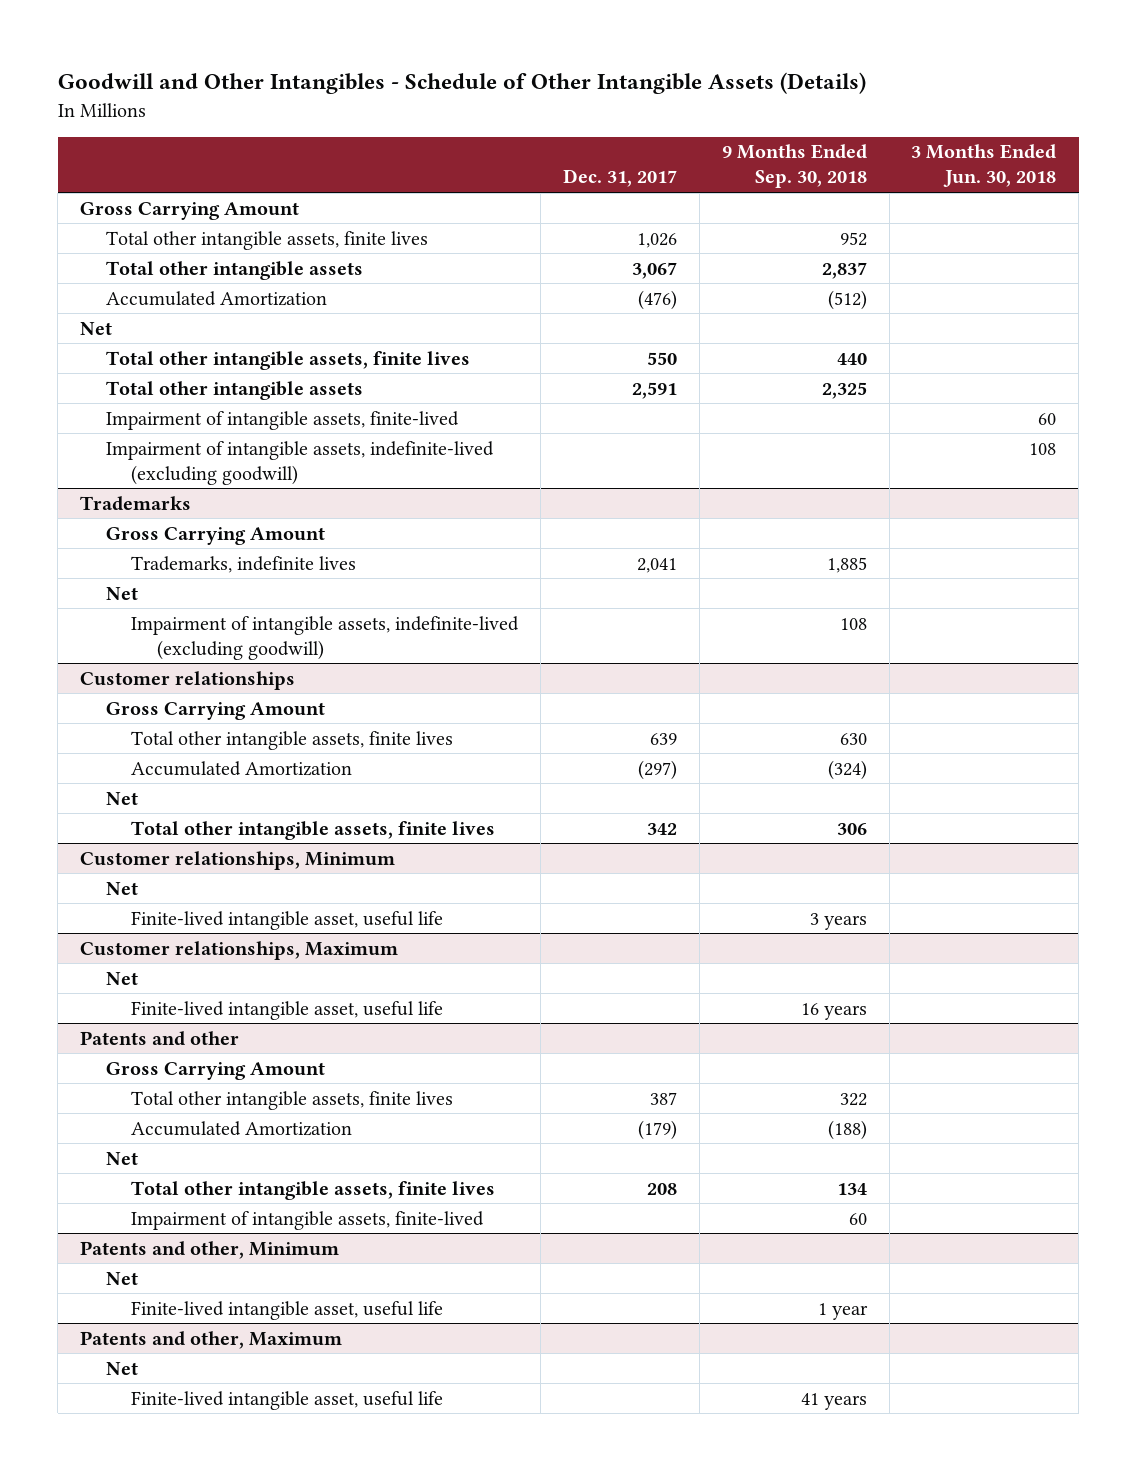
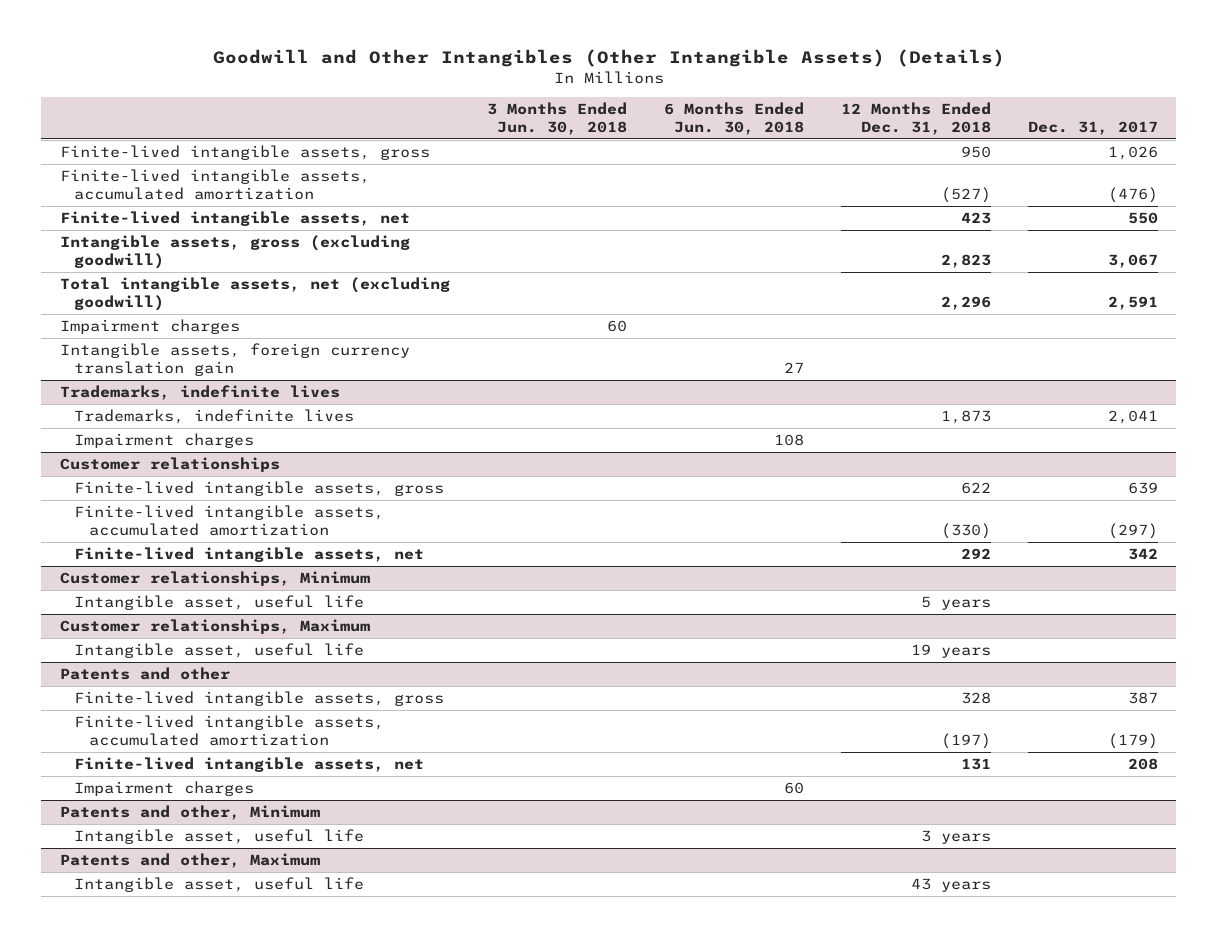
- Goodwill and Other Intangibles - Schedule of Other Intangible Assets (Details)
+ Goodwill and Other Intangibles (Other Intangible Assets) (Details)
- | Dec. 31, 2017 | 9 Months Ended Sep. 30, 2018 | 3 Months Ended Jun. 30, 2018
+ | 3 Months Ended Jun. 30, 2018 | 6 Months Ended Jun. 30, 2018 | 12 Months Ended Dec. 31, 2018 | Dec. 31, 2017
- Gross Carrying Amount
- Total other intangible assets, finite lives | 1,026 | 952 |
- Total other intangible assets | 3,067 | 2,837 |
- Accumulated Amortization | (476) | (512) |
- Net
- Total other intangible assets, finite lives | 550 | 440 |
- Total other intangible assets | 2,591 | 2,325 |
- Impairment of intangible assets, finite-lived | | | 60
- Impairment of intangible assets, indefinite-lived (excluding goodwill) | | | 108
- Trademarks
- Gross Carrying Amount
+ Finite-lived intangible assets, gross | | | 950 | 1,026
+ Finite-lived intangible assets, accumulated amortization | | | (527) | (476)
+ Finite-lived intangible assets, net | | | 423 | 550
+ Intangible assets, gross (excluding goodwill) | | | 2,823 | 3,067
+ Total intangible assets, net (excluding goodwill) | | | 2,296 | 2,591
+ Impairment charges | 60 | | |
+ Intangible assets, foreign currency translation gain | | 27 | |
+ Trademarks, indefinite lives
- Net
- Impairment of intangible assets, indefinite-lived (excluding goodwill) | | 108 |
+ Impairment charges | | 108 | |
@ Customer relationships
- Gross Carrying Amount
- Total other intangible assets, finite lives | 639 | 630 |
- Accumulated Amortization | (297) | (324) |
- Net
- Total other intangible assets, finite lives | 342 | 306 |
+ Finite-lived intangible assets, gross | | | 622 | 639
+ Finite-lived intangible assets, accumulated amortization | | | (330) | (297)
+ Finite-lived intangible assets, net | | | 292 | 342
@ Customer relationships, Minimum
- Net
- Finite-lived intangible asset, useful life | | 3 years |
+ Intangible asset, useful life | | | 5 years |
@ Customer relationships, Maximum
- Net
- Finite-lived intangible asset, useful life | | 16 years |
+ Intangible asset, useful life | | | 19 years |
@ Patents and other
- Gross Carrying Amount
- Total other intangible assets, finite lives | 387 | 322 |
- Accumulated Amortization | (179) | (188) |
- Net
- Total other intangible assets, finite lives | 208 | 134 |
- Impairment of intangible assets, finite-lived | | 60 |
+ Finite-lived intangible assets, gross | | | 328 | 387
+ Finite-lived intangible assets, accumulated amortization | | | (197) | (179)
+ Finite-lived intangible assets, net | | | 131 | 208
+ Impairment charges | | 60 | |
@ Patents and other, Minimum
- Net
- Finite-lived intangible asset, useful life | | 1 year |
+ Intangible asset, useful life | | | 3 years |
@ Patents and other, Maximum
- Net
- Finite-lived intangible asset, useful life | | 41 years |
+ Intangible asset, useful life | | | 43 years |

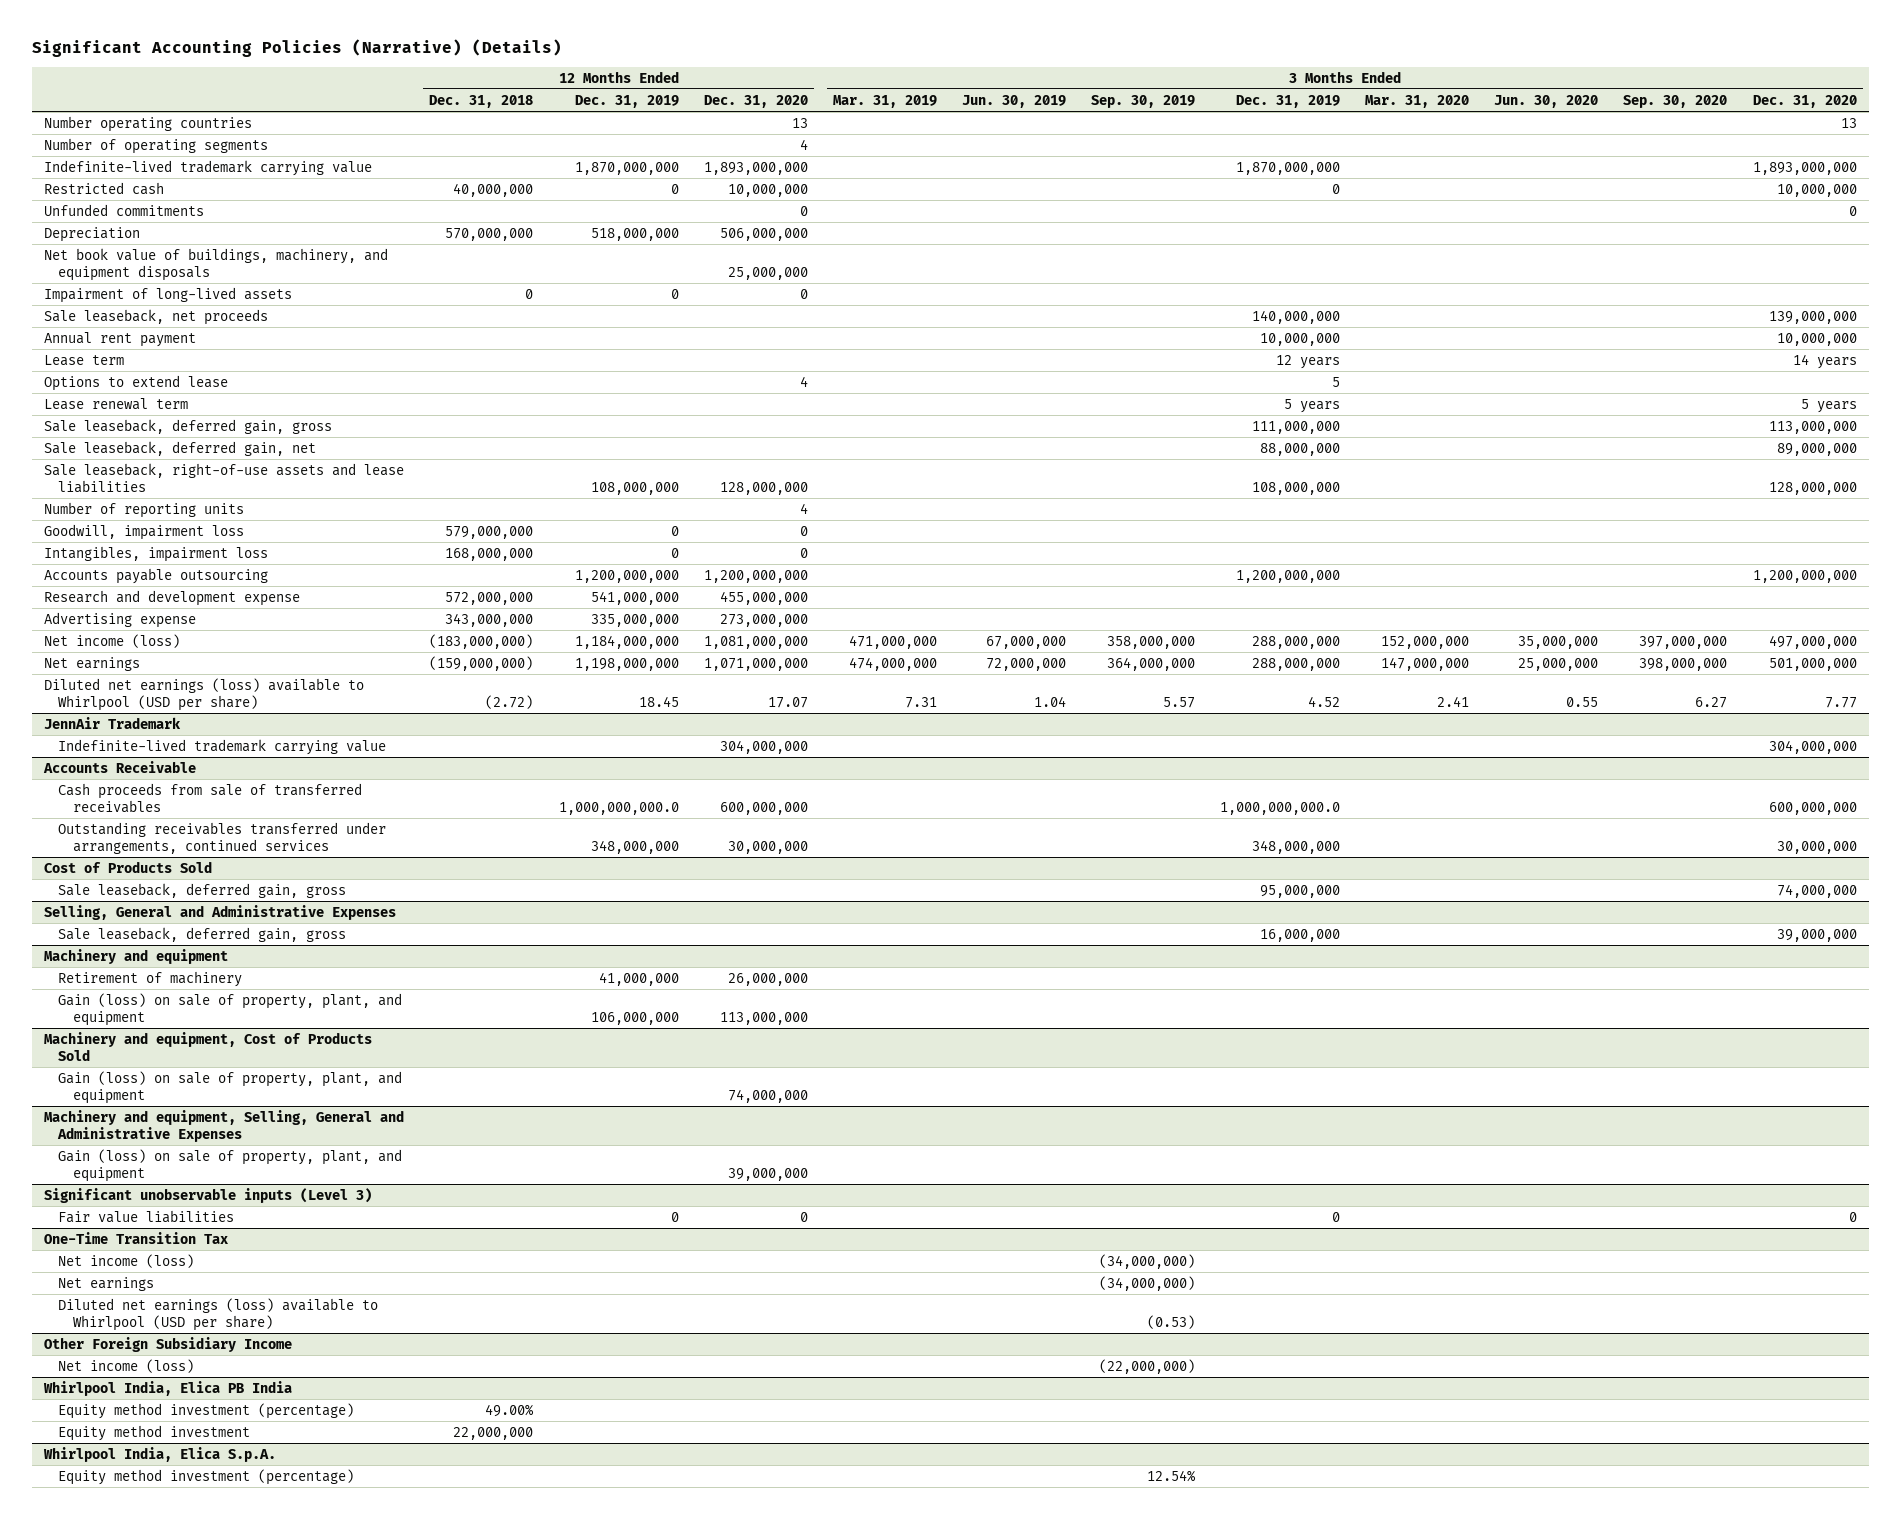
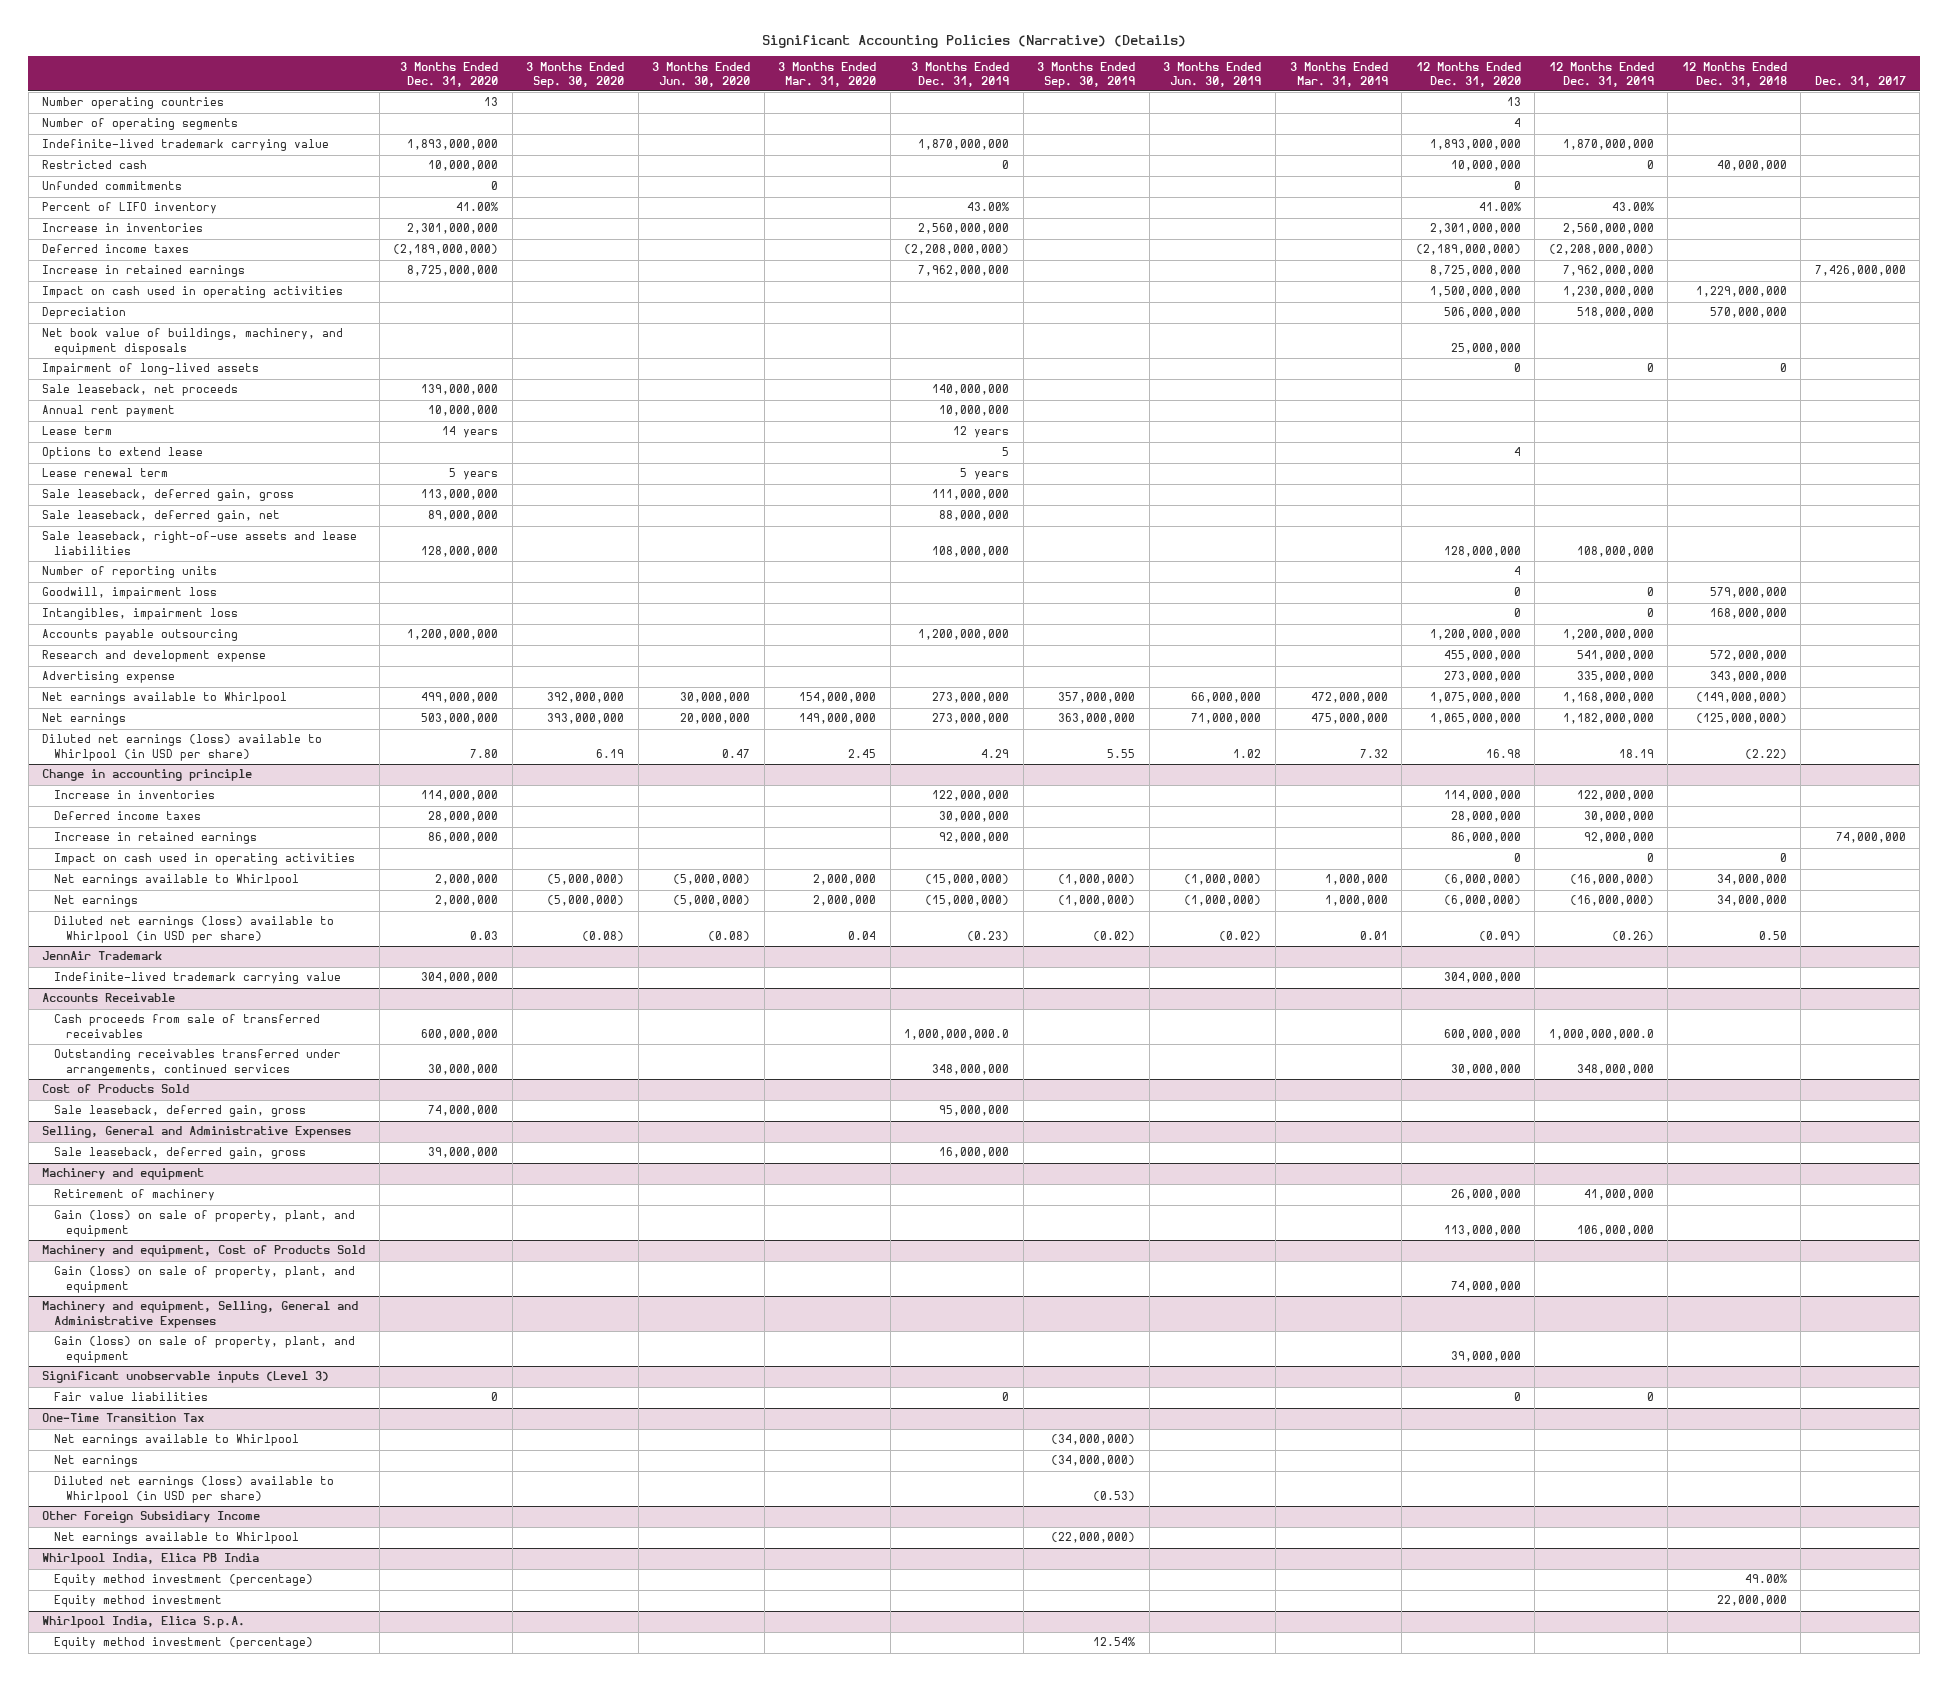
- | 12 Months Ended Dec. 31, 2018 | 12 Months Ended Dec. 31, 2019 | 12 Months Ended Dec. 31, 2020 | 3 Months Ended Mar. 31, 2019 | 3 Months Ended Jun. 30, 2019 | 3 Months Ended Sep. 30, 2019 | 3 Months Ended Dec. 31, 2019 | 3 Months Ended Mar. 31, 2020 | 3 Months Ended Jun. 30, 2020 | 3 Months Ended Sep. 30, 2020 | 3 Months Ended Dec. 31, 2020
+ | 3 Months Ended Dec. 31, 2020 | 3 Months Ended Sep. 30, 2020 | 3 Months Ended Jun. 30, 2020 | 3 Months Ended Mar. 31, 2020 | 3 Months Ended Dec. 31, 2019 | 3 Months Ended Sep. 30, 2019 | 3 Months Ended Jun. 30, 2019 | 3 Months Ended Mar. 31, 2019 | 12 Months Ended Dec. 31, 2020 | 12 Months Ended Dec. 31, 2019 | 12 Months Ended Dec. 31, 2018 | Dec. 31, 2017
+ Percent of LIFO inventory | 41.00% | | | | 43.00% | | | | 41.00% | 43.00% | |
+ Increase in inventories | 2,301,000,000 | | | | 2,560,000,000 | | | | 2,301,000,000 | 2,560,000,000 | |
+ Deferred income taxes | (2,189,000,000) | | | | (2,208,000,000) | | | | (2,189,000,000) | (2,208,000,000) | |
+ Increase in retained earnings | 8,725,000,000 | | | | 7,962,000,000 | | | | 8,725,000,000 | 7,962,000,000 | | 7,426,000,000
+ Impact on cash used in operating activities | | | | | | | | | 1,500,000,000 | 1,230,000,000 | 1,229,000,000 |
- Net income (loss) | (183,000,000) | 1,184,000,000 | 1,081,000,000 | 471,000,000 | 67,000,000 | 358,000,000 | 288,000,000 | 152,000,000 | 35,000,000 | 397,000,000 | 497,000,000
- Net earnings | (159,000,000) | 1,198,000,000 | 1,071,000,000 | 474,000,000 | 72,000,000 | 364,000,000 | 288,000,000 | 147,000,000 | 25,000,000 | 398,000,000 | 501,000,000
- Diluted net earnings (loss) available to Whirlpool (USD per share) | (2.72) | 18.45 | 17.07 | 7.31 | 1.04 | 5.57 | 4.52 | 2.41 | 0.55 | 6.27 | 7.77
+ Net earnings available to Whirlpool | 499,000,000 | 392,000,000 | 30,000,000 | 154,000,000 | 273,000,000 | 357,000,000 | 66,000,000 | 472,000,000 | 1,075,000,000 | 1,168,000,000 | (149,000,000) |
+ Net earnings | 503,000,000 | 393,000,000 | 20,000,000 | 149,000,000 | 273,000,000 | 363,000,000 | 71,000,000 | 475,000,000 | 1,065,000,000 | 1,182,000,000 | (125,000,000) |
+ Diluted net earnings (loss) available to Whirlpool (in USD per share) | 7.80 | 6.19 | 0.47 | 2.45 | 4.29 | 5.55 | 1.02 | 7.32 | 16.98 | 18.19 | (2.22) |
+ Change in accounting principle
+ Increase in inventories | 114,000,000 | | | | 122,000,000 | | | | 114,000,000 | 122,000,000 | |
+ Deferred income taxes | 28,000,000 | | | | 30,000,000 | | | | 28,000,000 | 30,000,000 | |
+ Increase in retained earnings | 86,000,000 | | | | 92,000,000 | | | | 86,000,000 | 92,000,000 | | 74,000,000
+ Impact on cash used in operating activities | | | | | | | | | 0 | 0 | 0 |
+ Net earnings available to Whirlpool | 2,000,000 | (5,000,000) | (5,000,000) | 2,000,000 | (15,000,000) | (1,000,000) | (1,000,000) | 1,000,000 | (6,000,000) | (16,000,000) | 34,000,000 |
+ Net earnings | 2,000,000 | (5,000,000) | (5,000,000) | 2,000,000 | (15,000,000) | (1,000,000) | (1,000,000) | 1,000,000 | (6,000,000) | (16,000,000) | 34,000,000 |
+ Diluted net earnings (loss) available to Whirlpool (in USD per share) | 0.03 | (0.08) | (0.08) | 0.04 | (0.23) | (0.02) | (0.02) | 0.01 | (0.09) | (0.26) | 0.50 |
@ One-Time Transition Tax
- Net income (loss) | | | | | | (34,000,000) | | | | |
+ Net earnings available to Whirlpool | | | | | | (34,000,000) | | | | | |
- Diluted net earnings (loss) available to Whirlpool (USD per share) | | | | | | (0.53) | | | | |
+ Diluted net earnings (loss) available to Whirlpool (in USD per share) | | | | | | (0.53) | | | | | |
@ Other Foreign Subsidiary Income
- Net income (loss) | | | | | | (22,000,000) | | | | |
+ Net earnings available to Whirlpool | | | | | | (22,000,000) | | | | | |

